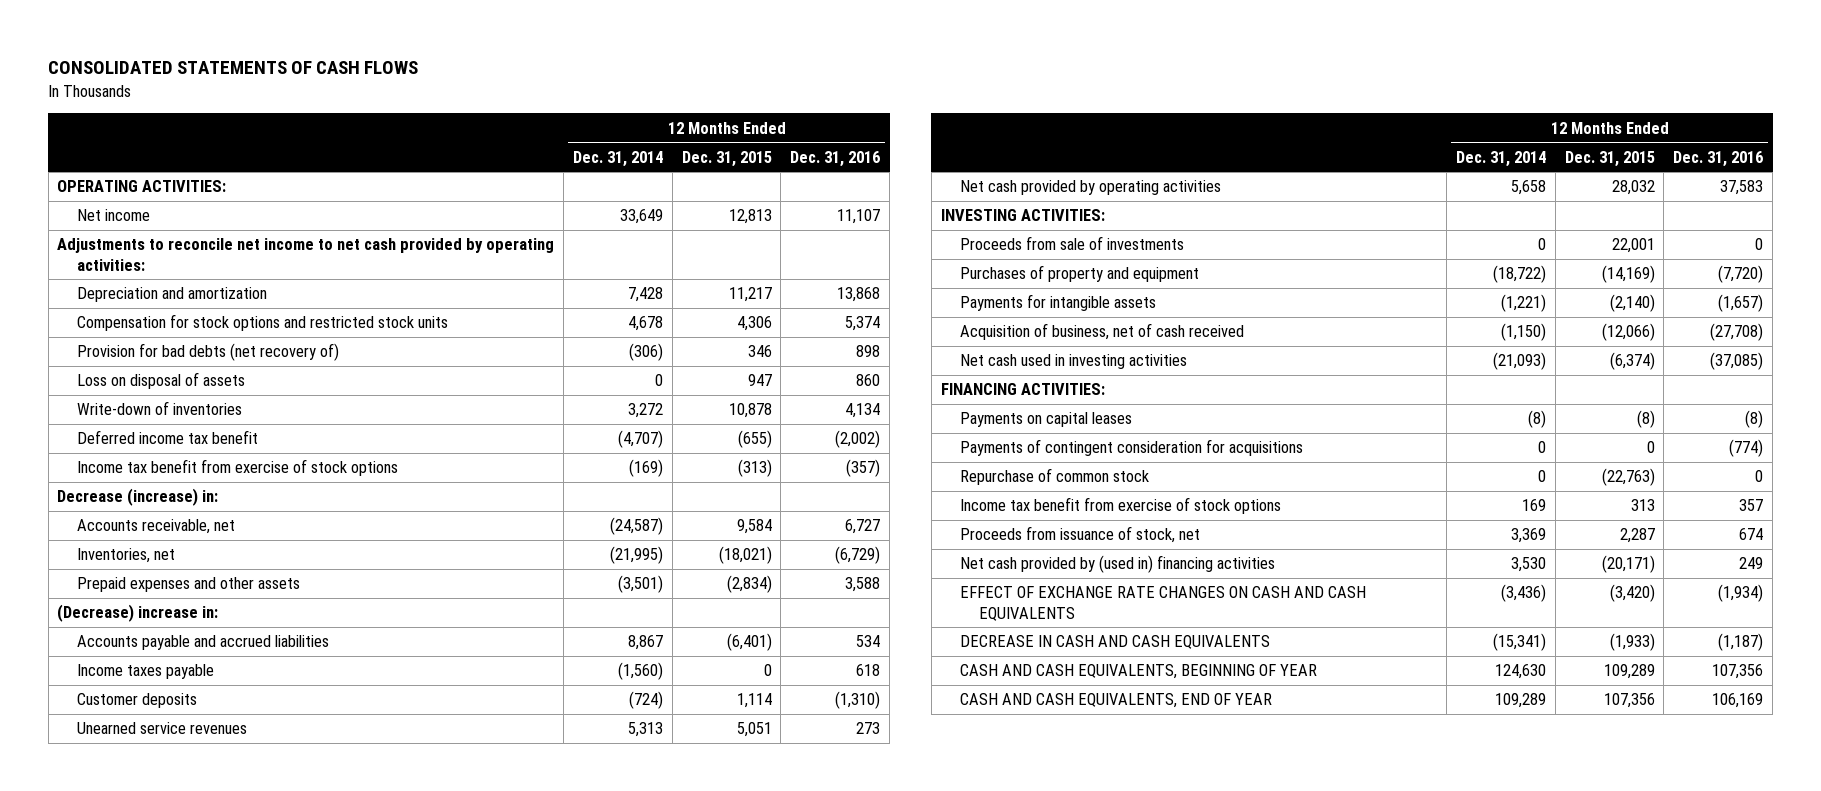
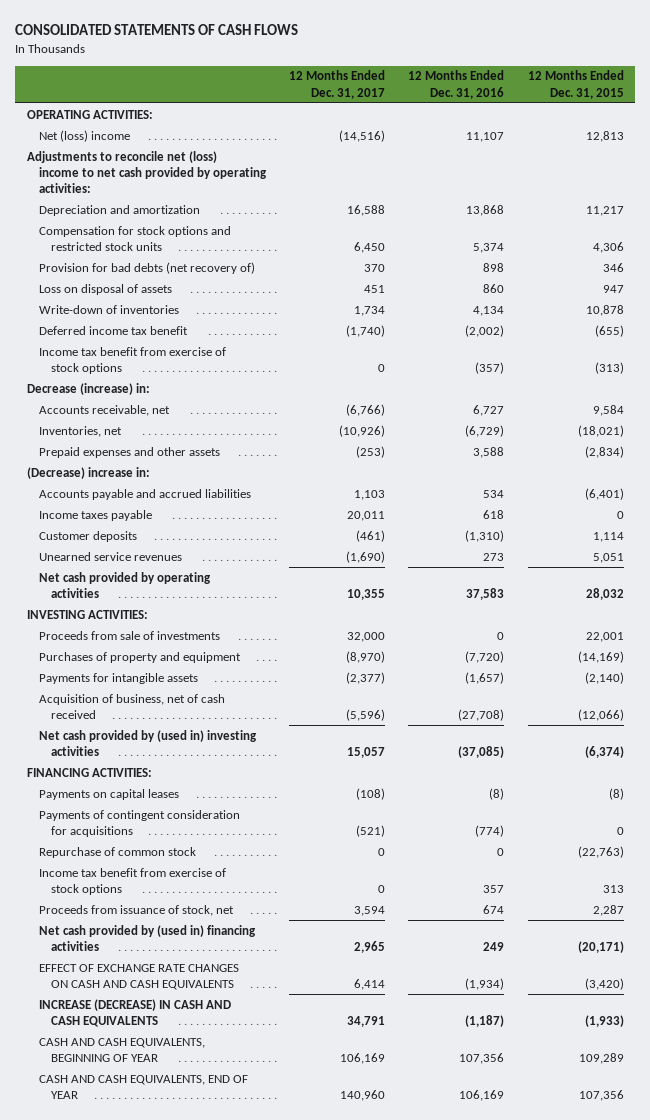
- | 12 Months Ended Dec. 31, 2014 | 12 Months Ended Dec. 31, 2015 | 12 Months Ended Dec. 31, 2016
+ | 12 Months Ended Dec. 31, 2017 | 12 Months Ended Dec. 31, 2016 | 12 Months Ended Dec. 31, 2015
- Net income | 33,649 | 12,813 | 11,107
- Adjustments to reconcile net income to net cash provided by operating activities:
+ Net (loss) income | (14,516) | 11,107 | 12,813
+ Adjustments to reconcile net (loss) income to net cash provided by operating activities:
- Net cash used in investing activities | (21,093) | (6,374) | (37,085)
+ Net cash provided by (used in) investing activities | 15,057 | (37,085) | (6,374)
- DECREASE IN CASH AND CASH EQUIVALENTS | (15,341) | (1,933) | (1,187)
+ INCREASE (DECREASE) IN CASH AND CASH EQUIVALENTS | 34,791 | (1,187) | (1,933)

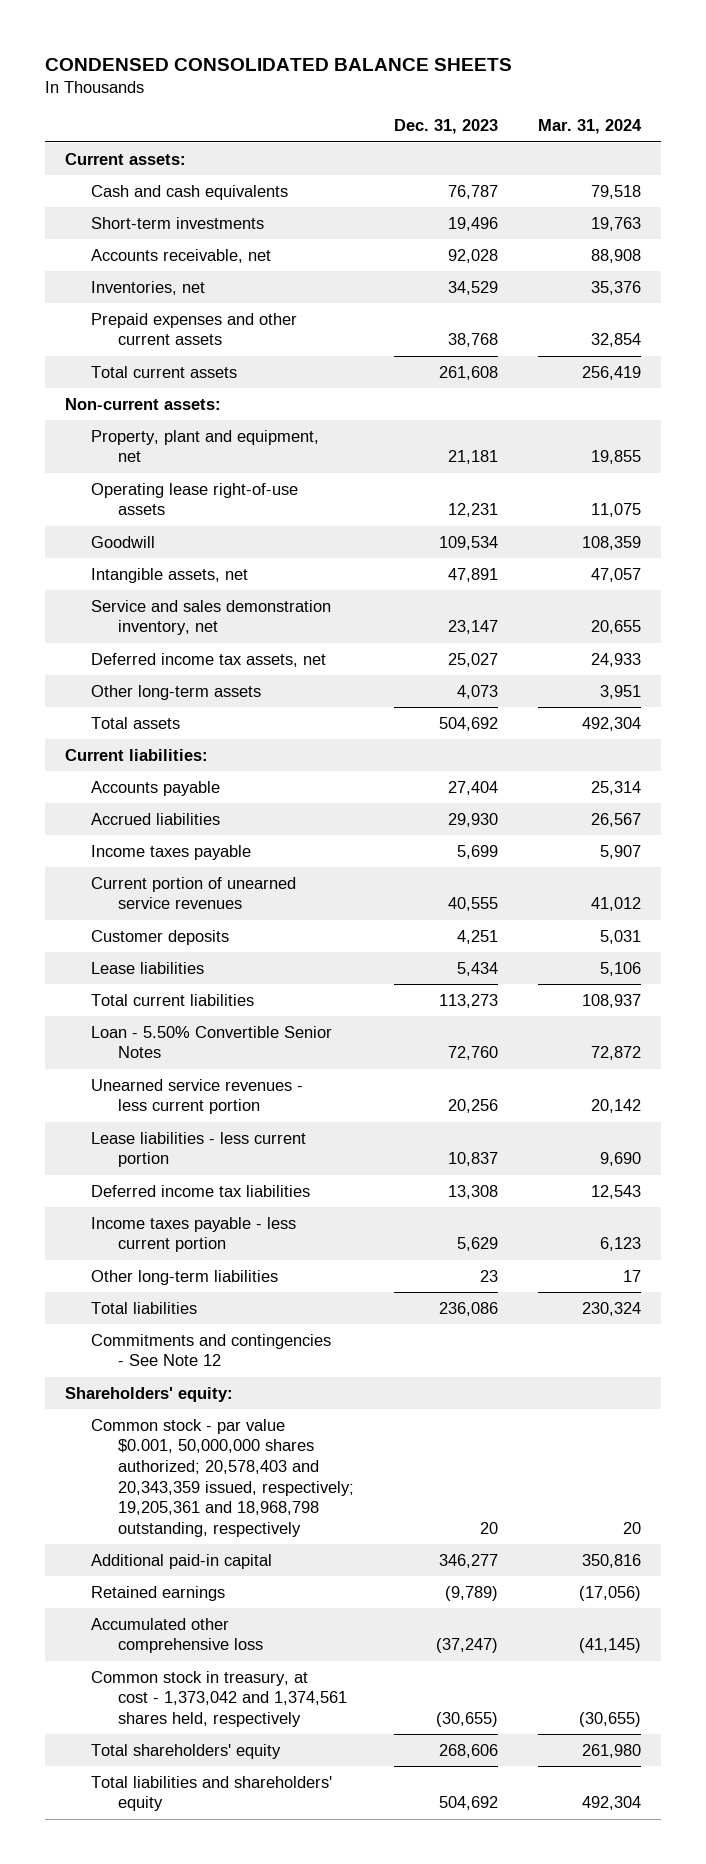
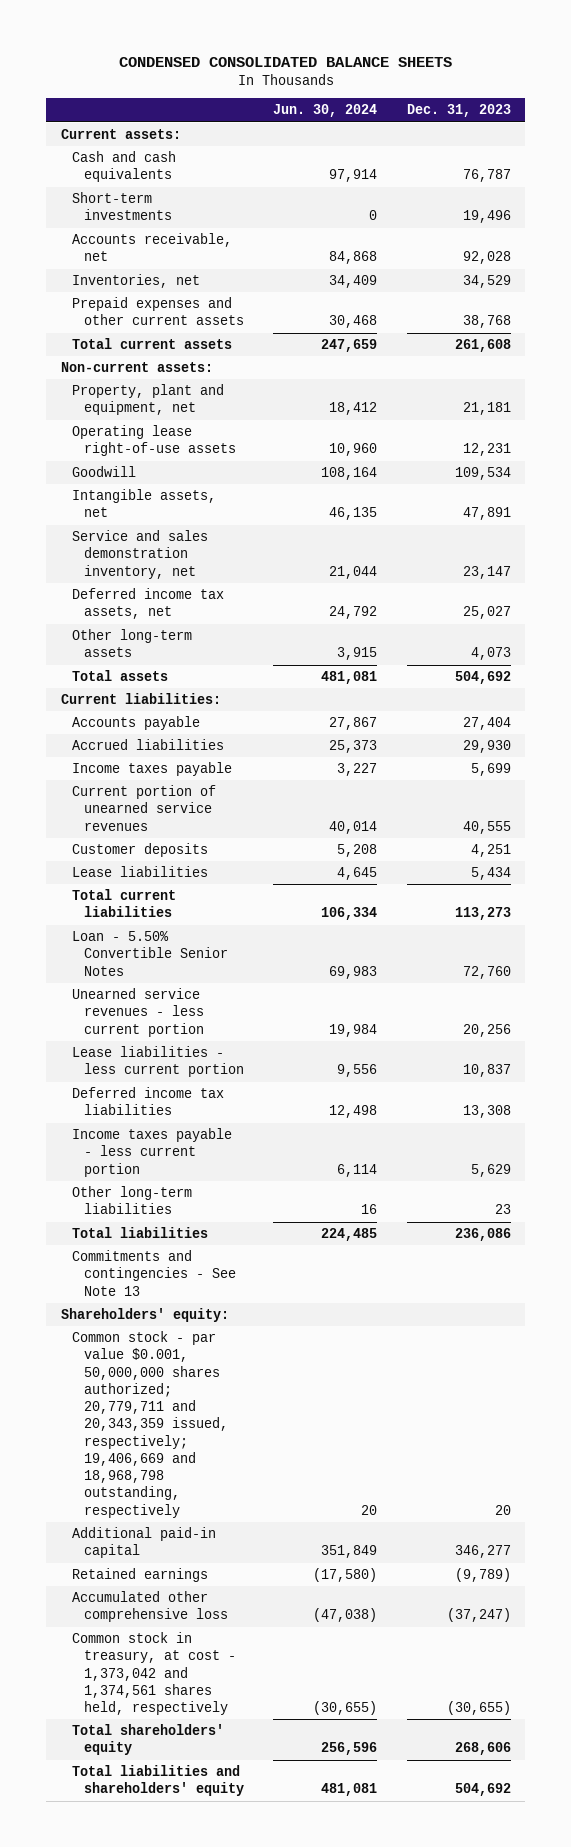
- | Dec. 31, 2023 | Mar. 31, 2024
+ | Jun. 30, 2024 | Dec. 31, 2023
- Commitments and contingencies - See Note 12
+ Commitments and contingencies - See Note 13
- Common stock - par value $0.001, 50,000,000 shares authorized; 20,578,403 and 20,343,359 issued, respectively; 19,205,361 and 18,968,798 outstanding, respectively | 20 | 20
+ Common stock - par value $0.001, 50,000,000 shares authorized; 20,779,711 and 20,343,359 issued, respectively; 19,406,669 and 18,968,798 outstanding, respectively | 20 | 20

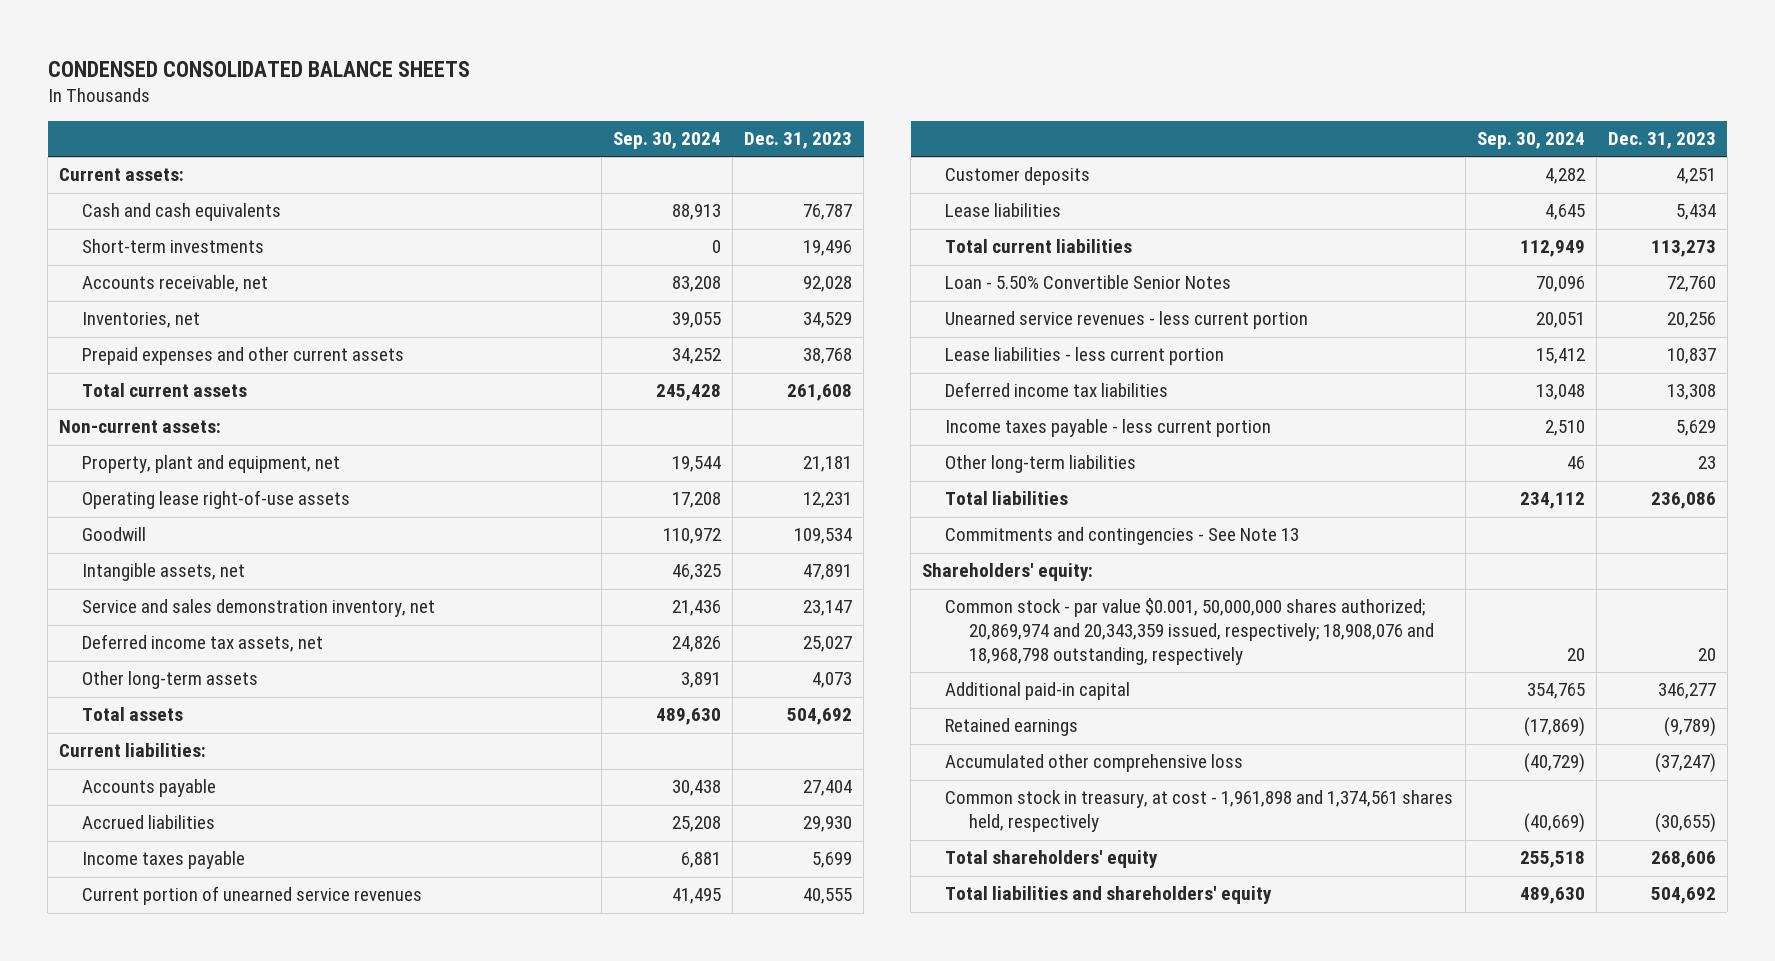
- | Jun. 30, 2024 | Dec. 31, 2023
+ | Sep. 30, 2024 | Dec. 31, 2023
- Common stock - par value $0.001, 50,000,000 shares authorized; 20,779,711 and 20,343,359 issued, respectively; 19,406,669 and 18,968,798 outstanding, respectively | 20 | 20
+ Common stock - par value $0.001, 50,000,000 shares authorized; 20,869,974 and 20,343,359 issued, respectively; 18,908,076 and 18,968,798 outstanding, respectively | 20 | 20
- Common stock in treasury, at cost - 1,373,042 and 1,374,561 shares held, respectively | (30,655) | (30,655)
+ Common stock in treasury, at cost - 1,961,898 and 1,374,561 shares held, respectively | (40,669) | (30,655)

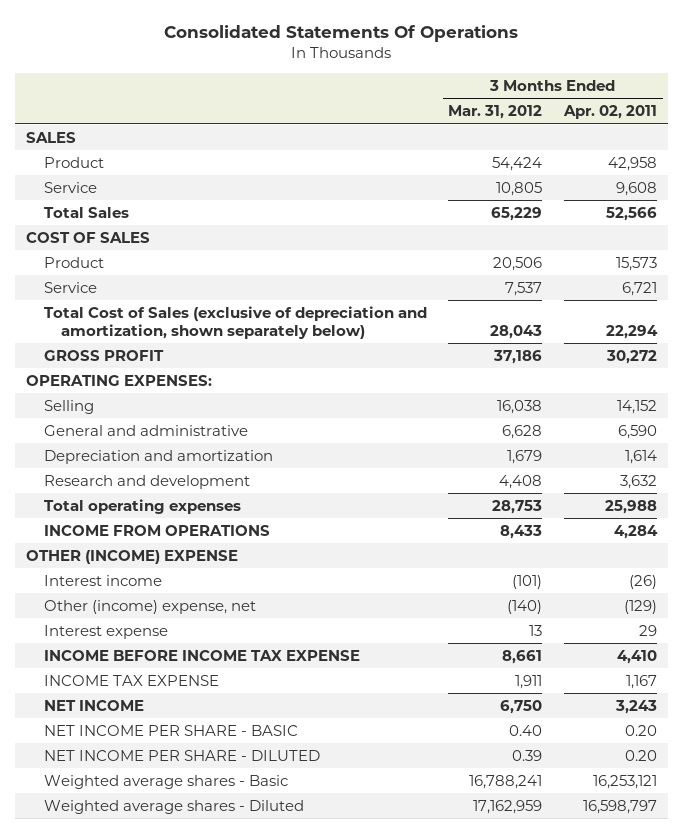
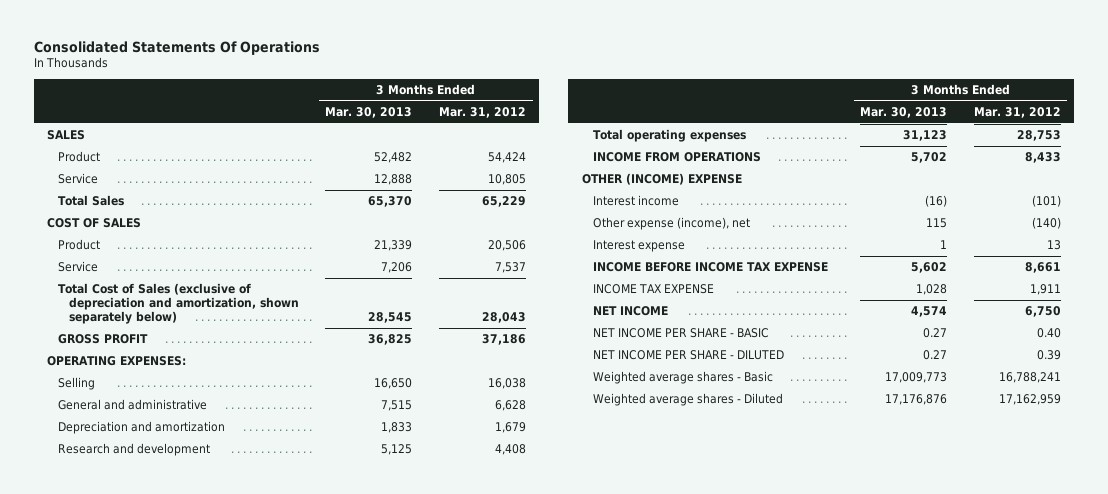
- | 3 Months Ended Mar. 31, 2012 | 3 Months Ended Apr. 02, 2011
+ | 3 Months Ended Mar. 30, 2013 | 3 Months Ended Mar. 31, 2012
- Other (income) expense, net | (140) | (129)
+ Other expense (income), net | 115 | (140)

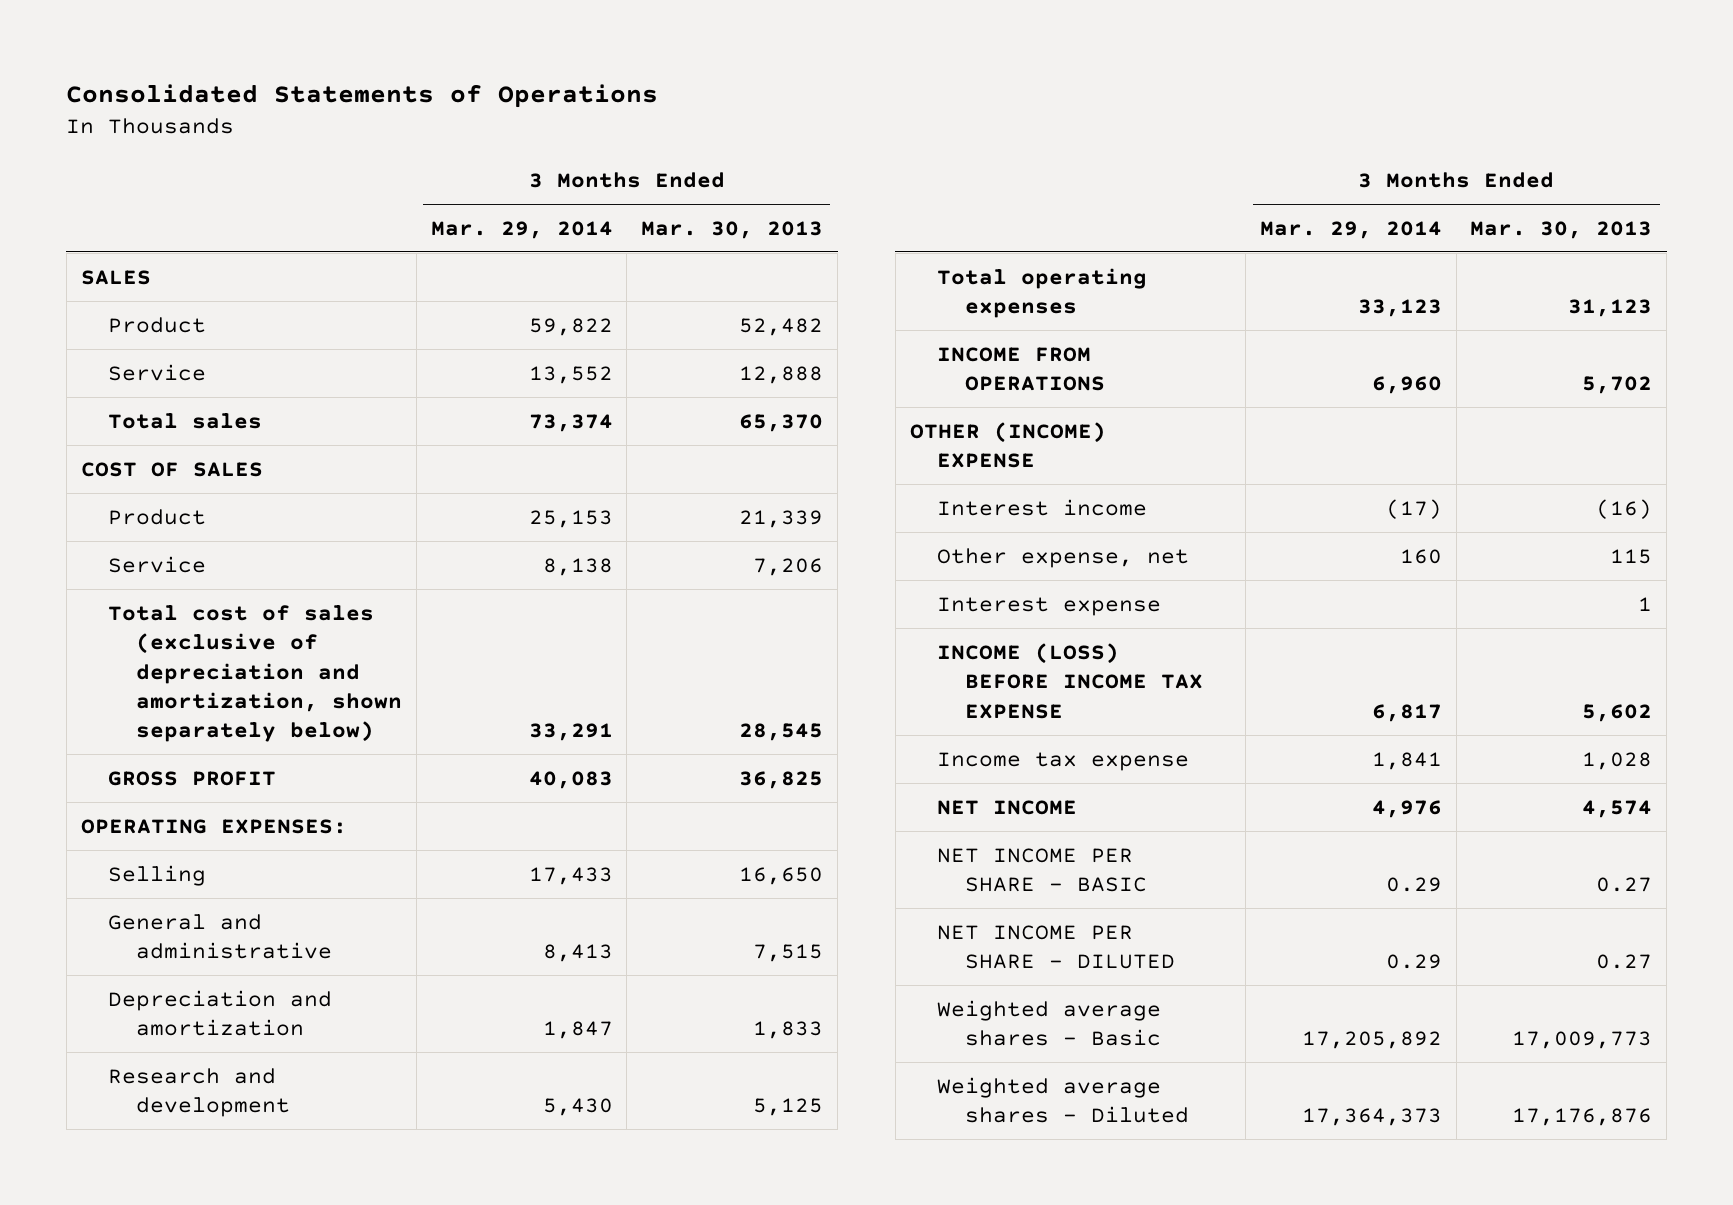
- Consolidated Statements Of Operations
+ Consolidated Statements of Operations
- | 3 Months Ended Mar. 30, 2013 | 3 Months Ended Mar. 31, 2012
+ | 3 Months Ended Mar. 29, 2014 | 3 Months Ended Mar. 30, 2013
- Total Sales | 65,370 | 65,229
+ Total sales | 73,374 | 65,370
- Total Cost of Sales (exclusive of depreciation and amortization, shown separately below) | 28,545 | 28,043
+ Total cost of sales (exclusive of depreciation and amortization, shown separately below) | 33,291 | 28,545
- Other expense (income), net | 115 | (140)
+ Other expense, net | 160 | 115
- INCOME BEFORE INCOME TAX EXPENSE | 5,602 | 8,661
- INCOME TAX EXPENSE | 1,028 | 1,911
+ INCOME (LOSS) BEFORE INCOME TAX EXPENSE | 6,817 | 5,602
+ Income tax expense | 1,841 | 1,028

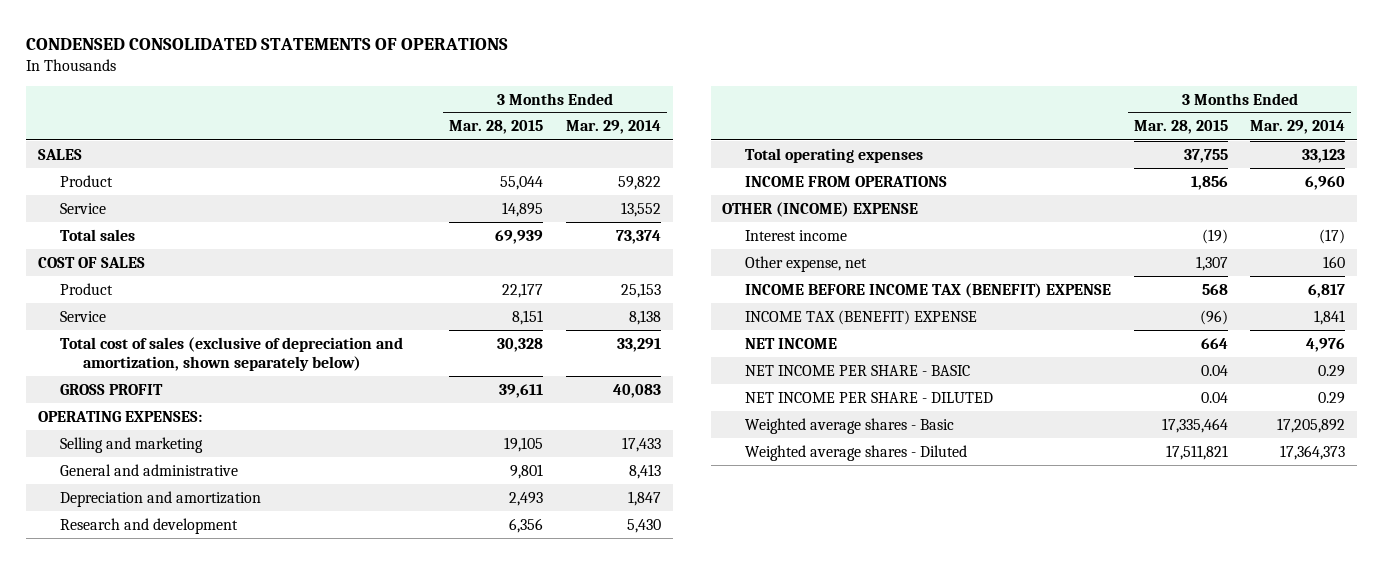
- Consolidated Statements of Operations
+ CONDENSED CONSOLIDATED STATEMENTS OF OPERATIONS
- | 3 Months Ended Mar. 29, 2014 | 3 Months Ended Mar. 30, 2013
+ | 3 Months Ended Mar. 28, 2015 | 3 Months Ended Mar. 29, 2014
- Selling | 17,433 | 16,650
+ Selling and marketing | 19,105 | 17,433
- Interest expense | | 1
- INCOME (LOSS) BEFORE INCOME TAX EXPENSE | 6,817 | 5,602
- Income tax expense | 1,841 | 1,028
+ INCOME BEFORE INCOME TAX (BENEFIT) EXPENSE | 568 | 6,817
+ INCOME TAX (BENEFIT) EXPENSE | (96) | 1,841

